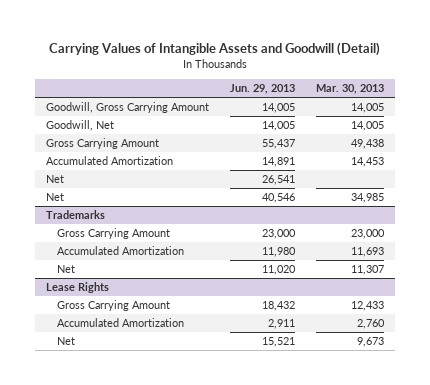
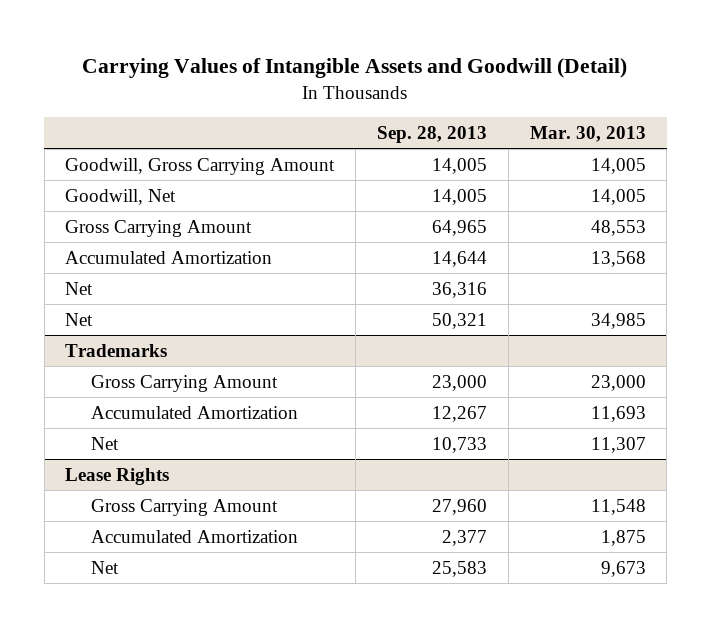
- | Jun. 29, 2013 | Mar. 30, 2013
+ | Sep. 28, 2013 | Mar. 30, 2013
- Gross Carrying Amount | 55,437 | 49,438
- Accumulated Amortization | 14,891 | 14,453
+ Gross Carrying Amount | 64,965 | 48,553
+ Accumulated Amortization | 14,644 | 13,568
@ Lease Rights
- Gross Carrying Amount | 18,432 | 12,433
- Accumulated Amortization | 2,911 | 2,760
+ Gross Carrying Amount | 27,960 | 11,548
+ Accumulated Amortization | 2,377 | 1,875

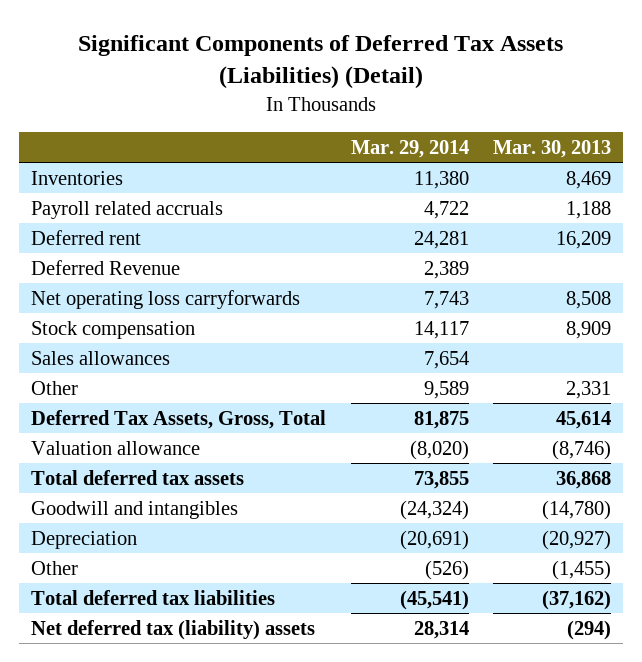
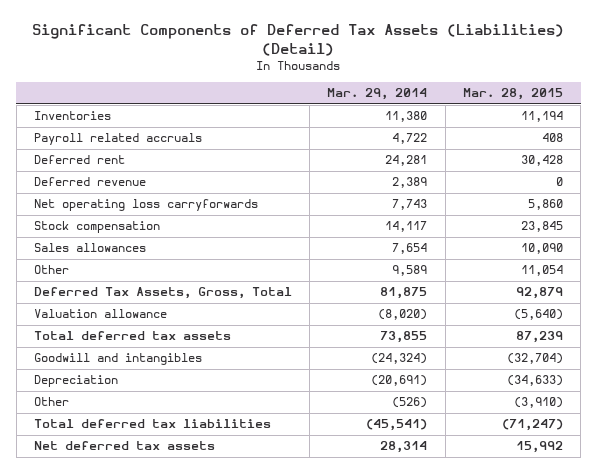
- | Mar. 29, 2014 | Mar. 30, 2013
+ | Mar. 29, 2014 | Mar. 28, 2015
- Deferred Revenue | 2,389 |
+ Deferred revenue | 2,389 | 0
- Net deferred tax (liability) assets | 28,314 | (294)
+ Net deferred tax assets | 28,314 | 15,992

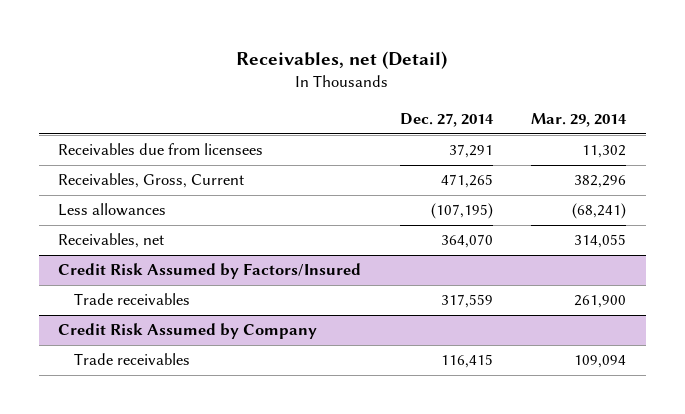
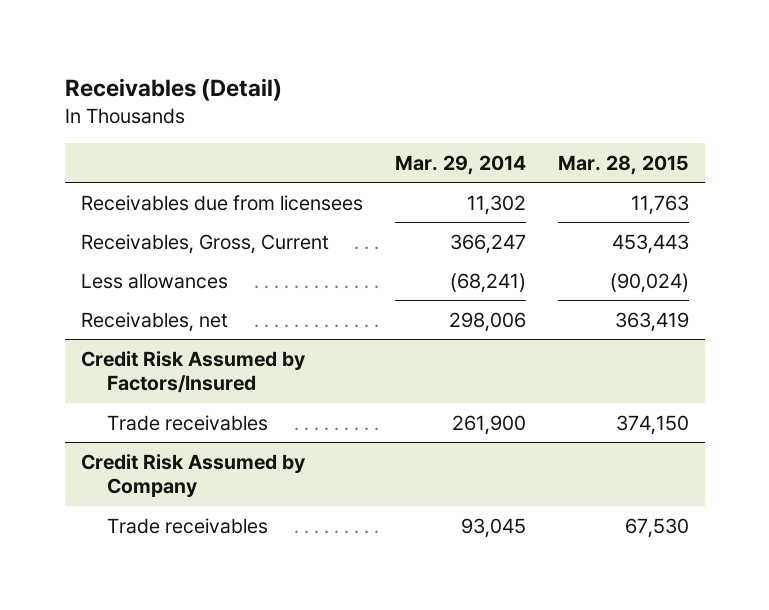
- Receivables, net (Detail)
+ Receivables (Detail)
- | Dec. 27, 2014 | Mar. 29, 2014
+ | Mar. 29, 2014 | Mar. 28, 2015
- Receivables, Gross, Current | 471,265 | 382,296
+ Receivables, Gross, Current | 366,247 | 453,443
- Receivables, net | 364,070 | 314,055
+ Receivables, net | 298,006 | 363,419
@ Credit Risk Assumed by Company
- Trade receivables | 116,415 | 109,094
+ Trade receivables | 93,045 | 67,530

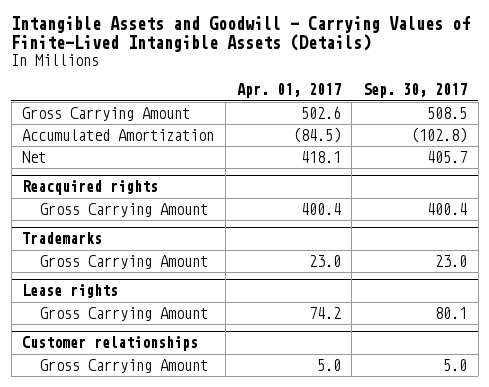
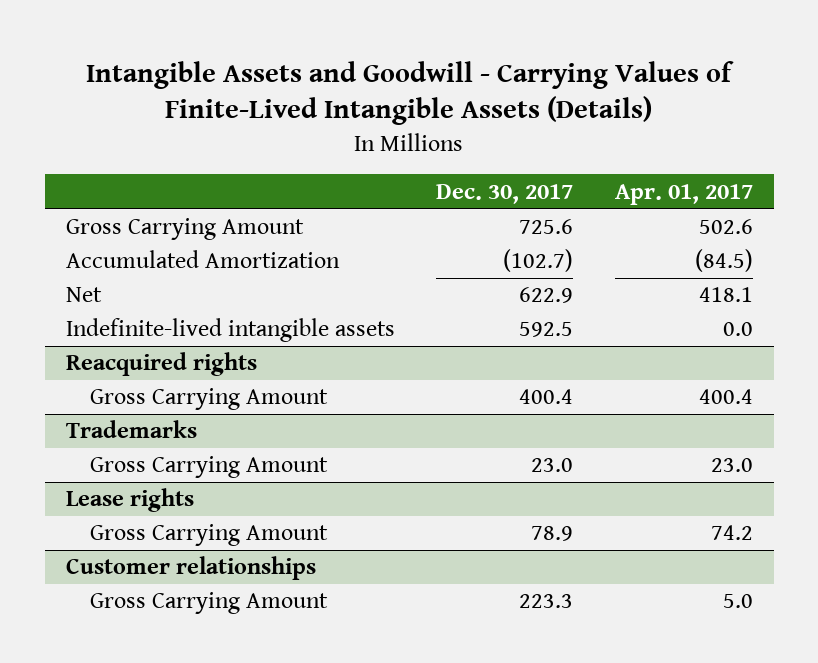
- | Apr. 01, 2017 | Sep. 30, 2017
+ | Dec. 30, 2017 | Apr. 01, 2017
+ Indefinite-lived intangible assets | 592.5 | 0.0

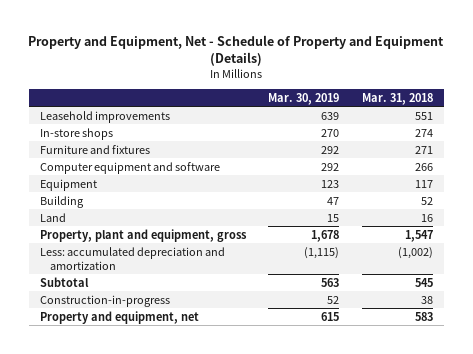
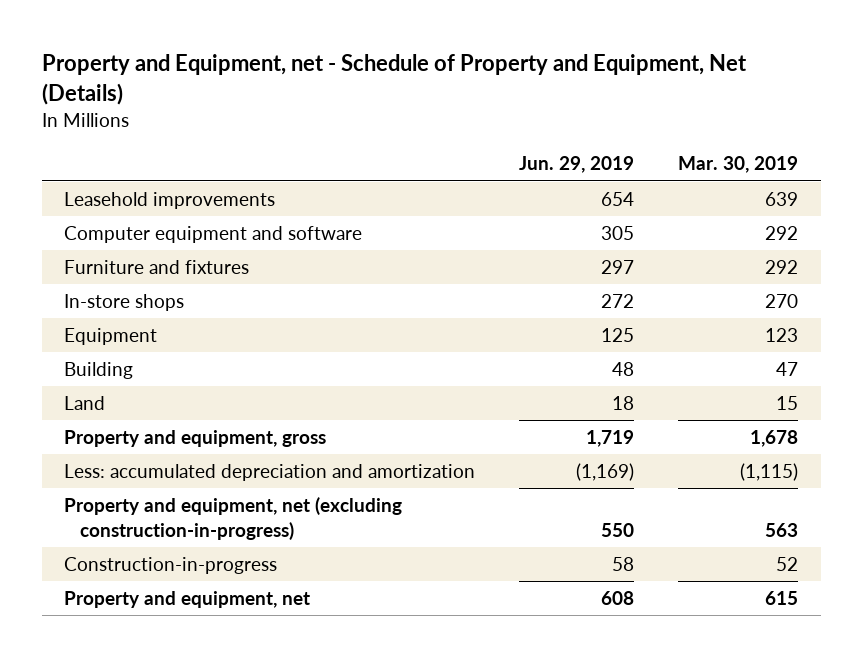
- Property and Equipment, Net - Schedule of Property and Equipment (Details)
+ Property and Equipment, net - Schedule of Property and Equipment, Net (Details)
- | Mar. 30, 2019 | Mar. 31, 2018
+ | Jun. 29, 2019 | Mar. 30, 2019
moved down: Furniture and fixtures | 297 | 292
moved down: In-store shops | 272 | 270
- Property, plant and equipment, gross | 1,678 | 1,547
+ Property and equipment, gross | 1,719 | 1,678
- Subtotal | 563 | 545
+ Property and equipment, net (excluding construction-in-progress) | 550 | 563

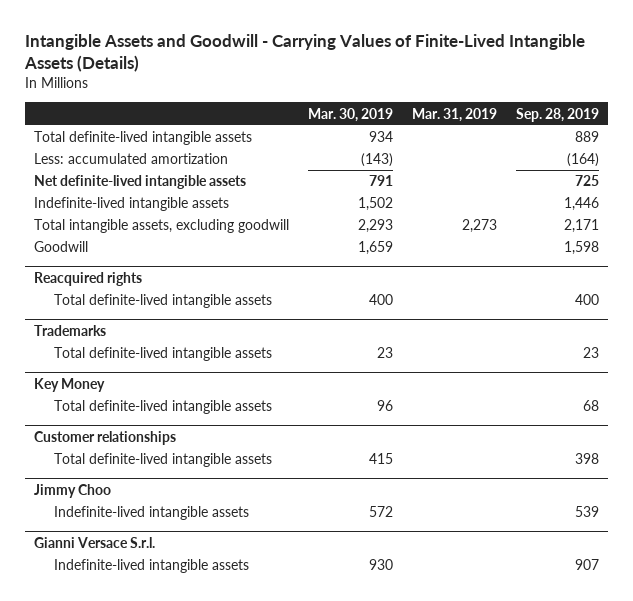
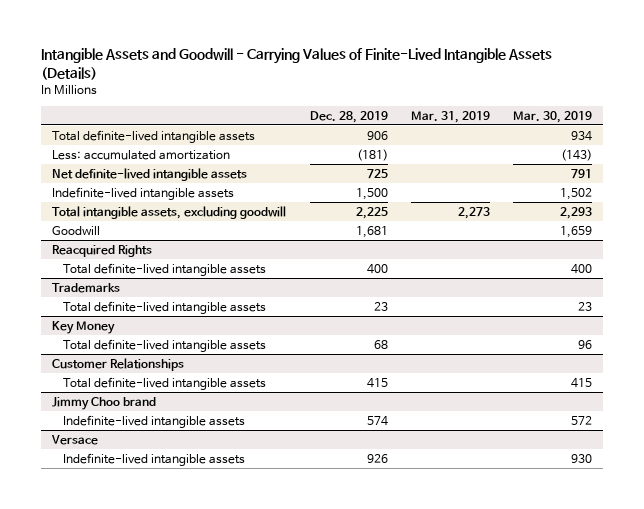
- | Mar. 30, 2019 | Mar. 31, 2019 | Sep. 28, 2019
+ | Dec. 28, 2019 | Mar. 31, 2019 | Mar. 30, 2019
- Reacquired rights
+ Reacquired Rights
- Customer relationships
+ Customer Relationships
- Jimmy Choo
+ Jimmy Choo brand
- Gianni Versace S.r.l.
+ Versace

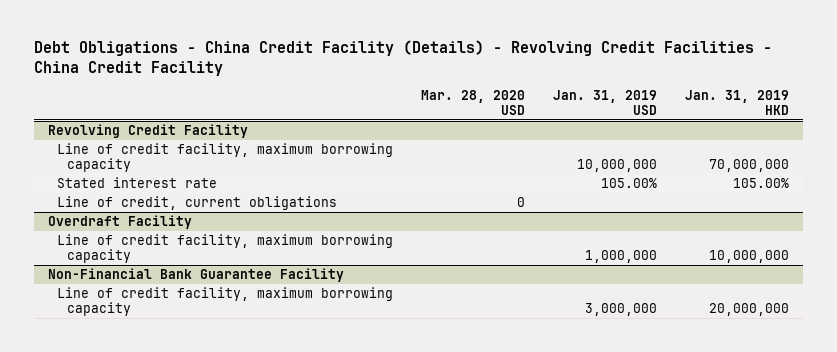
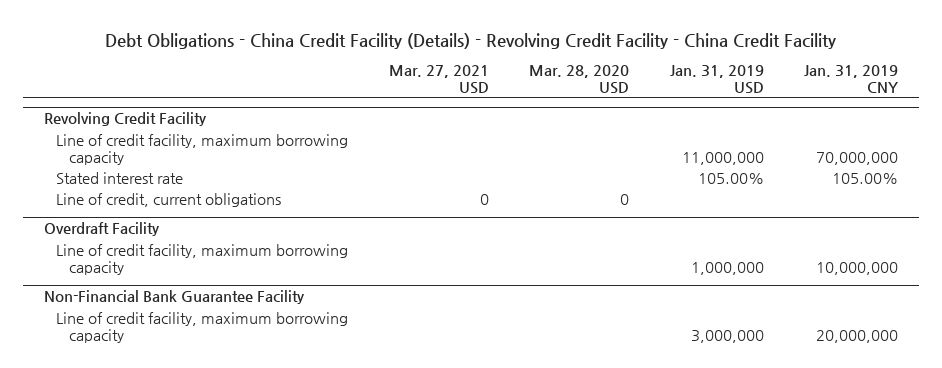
- Debt Obligations - China Credit Facility (Details) - Revolving Credit Facilities - China Credit Facility
+ Debt Obligations - China Credit Facility (Details) - Revolving Credit Facility - China Credit Facility
- | Mar. 28, 2020 USD | Jan. 31, 2019 USD | Jan. 31, 2019 HKD
+ | Mar. 27, 2021 USD | Mar. 28, 2020 USD | Jan. 31, 2019 USD | Jan. 31, 2019 CNY
@ Revolving Credit Facility
- Line of credit facility, maximum borrowing capacity | | 10,000,000 | 70,000,000
+ Line of credit facility, maximum borrowing capacity | | | 11,000,000 | 70,000,000

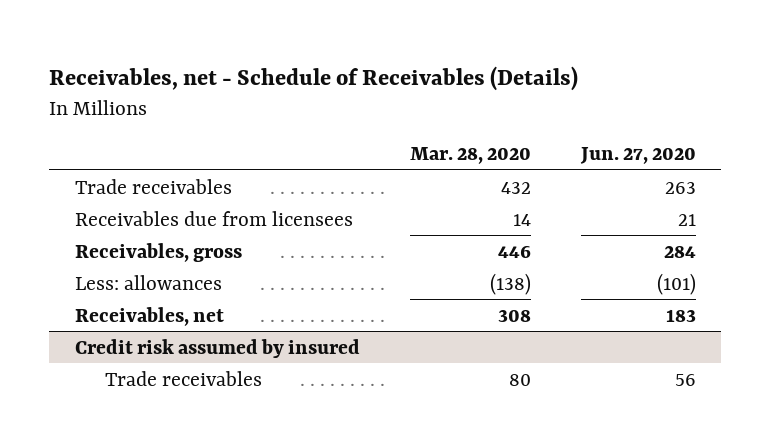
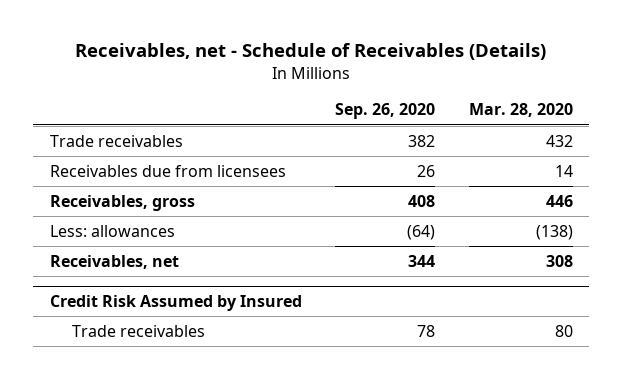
- | Mar. 28, 2020 | Jun. 27, 2020
+ | Sep. 26, 2020 | Mar. 28, 2020
- Credit risk assumed by insured
+ Credit Risk Assumed by Insured

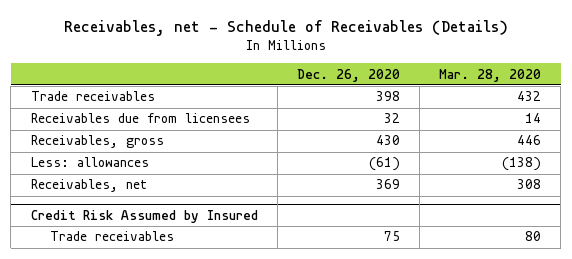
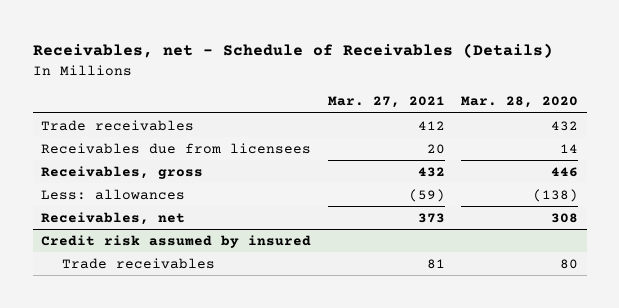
- | Dec. 26, 2020 | Mar. 28, 2020
+ | Mar. 27, 2021 | Mar. 28, 2020
- Credit Risk Assumed by Insured
+ Credit risk assumed by insured

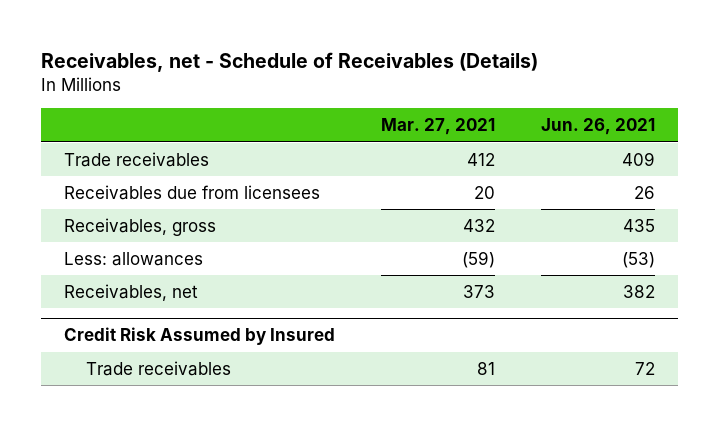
- | Mar. 27, 2021 | Mar. 28, 2020
+ | Mar. 27, 2021 | Jun. 26, 2021
- Credit risk assumed by insured
+ Credit Risk Assumed by Insured

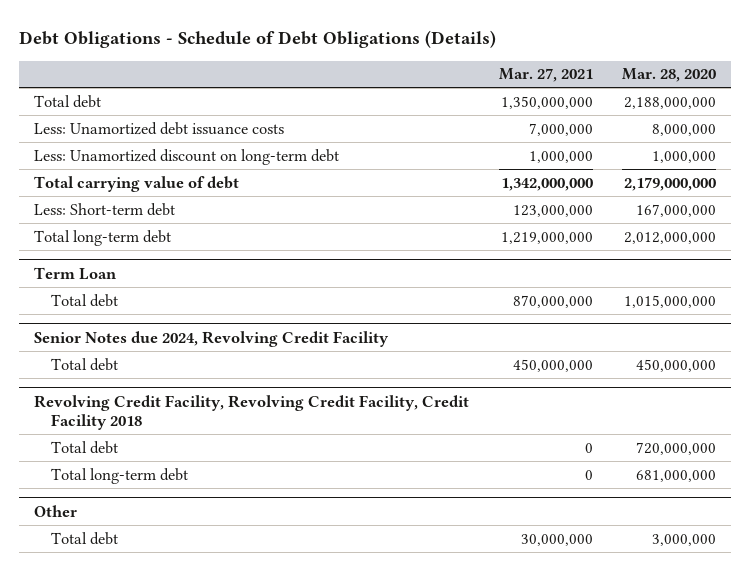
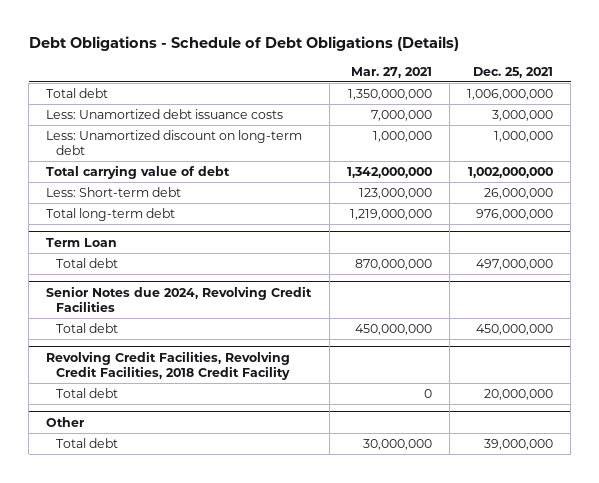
- | Mar. 27, 2021 | Mar. 28, 2020
+ | Mar. 27, 2021 | Dec. 25, 2021
- Senior Notes due 2024, Revolving Credit Facility
+ Senior Notes due 2024, Revolving Credit Facilities
- Revolving Credit Facility, Revolving Credit Facility, Credit Facility 2018
+ Revolving Credit Facilities, Revolving Credit Facilities, 2018 Credit Facility
- Total long-term debt | 0 | 681,000,000

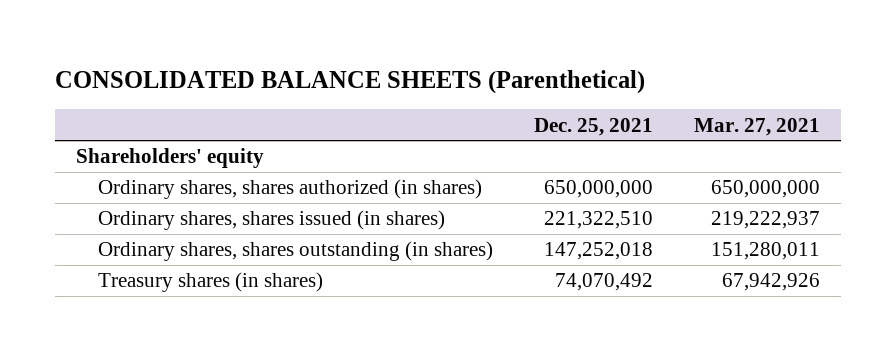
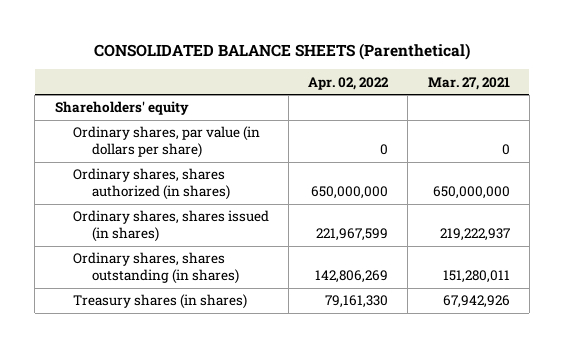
- | Dec. 25, 2021 | Mar. 27, 2021
+ | Apr. 02, 2022 | Mar. 27, 2021
+ Ordinary shares, par value (in dollars per share) | 0 | 0

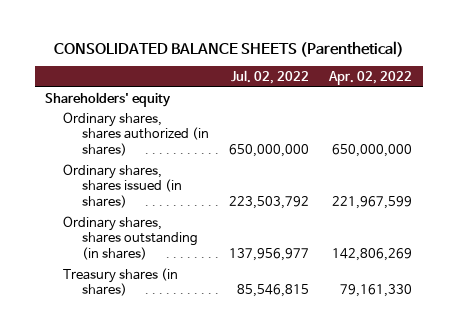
- | Apr. 02, 2022 | Mar. 27, 2021
+ | Jul. 02, 2022 | Apr. 02, 2022
- Ordinary shares, par value (in dollars per share) | 0 | 0

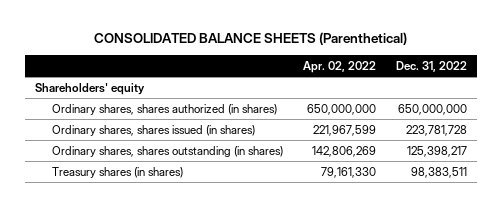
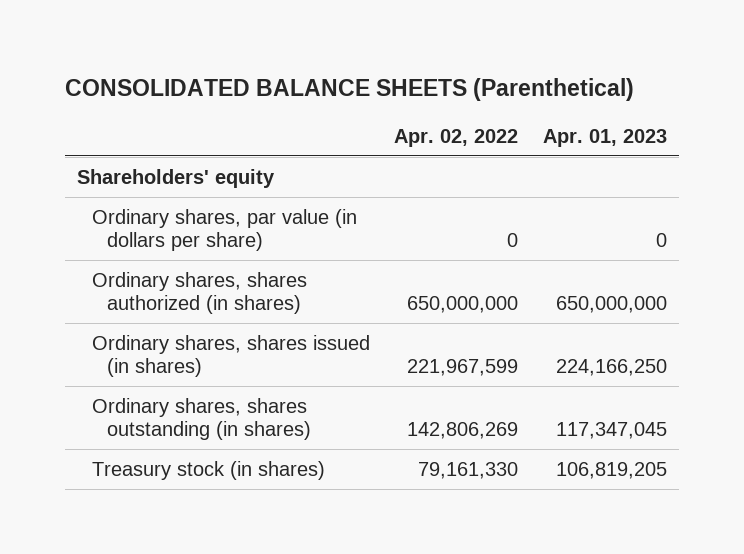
- | Apr. 02, 2022 | Dec. 31, 2022
+ | Apr. 02, 2022 | Apr. 01, 2023
+ Ordinary shares, par value (in dollars per share) | 0 | 0
- Treasury shares (in shares) | 79,161,330 | 98,383,511
+ Treasury stock (in shares) | 79,161,330 | 106,819,205

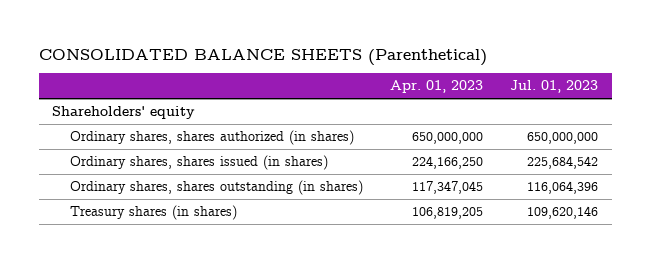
- | Apr. 02, 2022 | Apr. 01, 2023
+ | Apr. 01, 2023 | Jul. 01, 2023
- Ordinary shares, par value (in dollars per share) | 0 | 0
- Treasury stock (in shares) | 79,161,330 | 106,819,205
+ Treasury shares (in shares) | 106,819,205 | 109,620,146

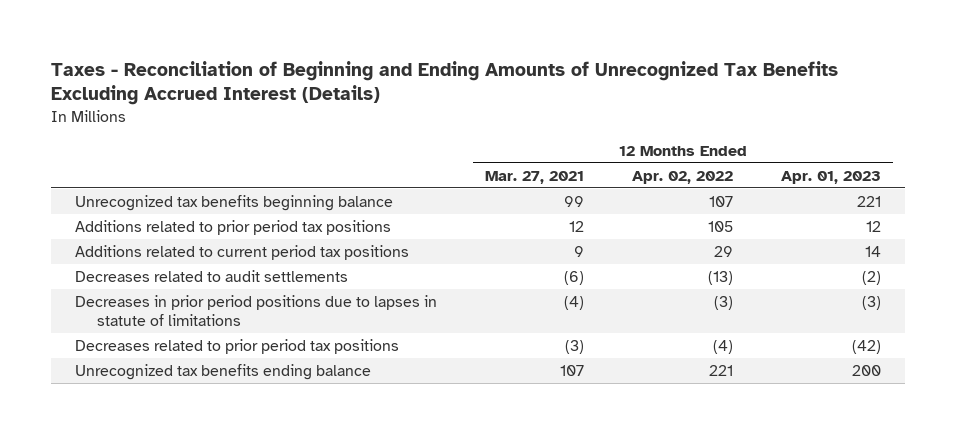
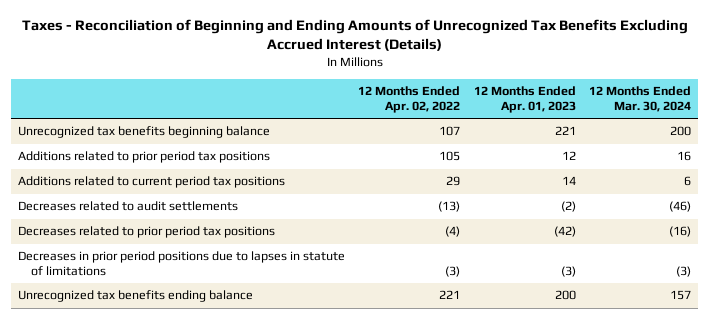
- | 12 Months Ended Mar. 27, 2021 | 12 Months Ended Apr. 02, 2022 | 12 Months Ended Apr. 01, 2023
+ | 12 Months Ended Apr. 02, 2022 | 12 Months Ended Apr. 01, 2023 | 12 Months Ended Mar. 30, 2024
moved down: Decreases in prior period positions due to lapses in statute of limitations | (3) | (3) | (3)

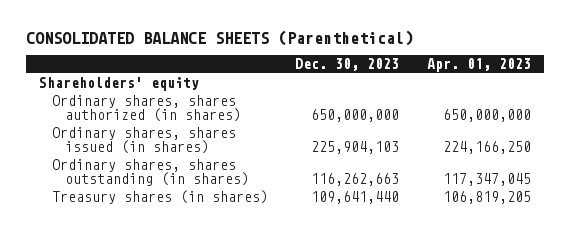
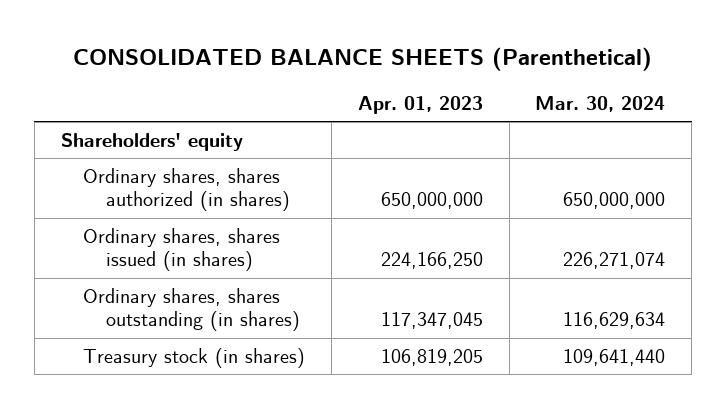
- | Dec. 30, 2023 | Apr. 01, 2023
+ | Apr. 01, 2023 | Mar. 30, 2024
- Treasury shares (in shares) | 109,641,440 | 106,819,205
+ Treasury stock (in shares) | 106,819,205 | 109,641,440

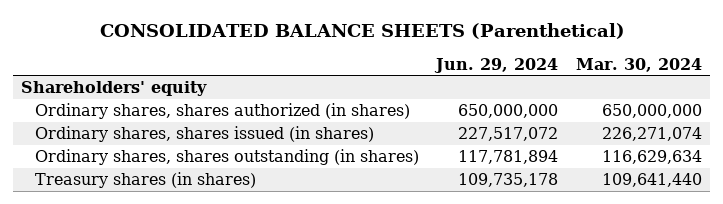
- | Apr. 01, 2023 | Mar. 30, 2024
+ | Jun. 29, 2024 | Mar. 30, 2024
- Treasury stock (in shares) | 106,819,205 | 109,641,440
+ Treasury shares (in shares) | 109,735,178 | 109,641,440

